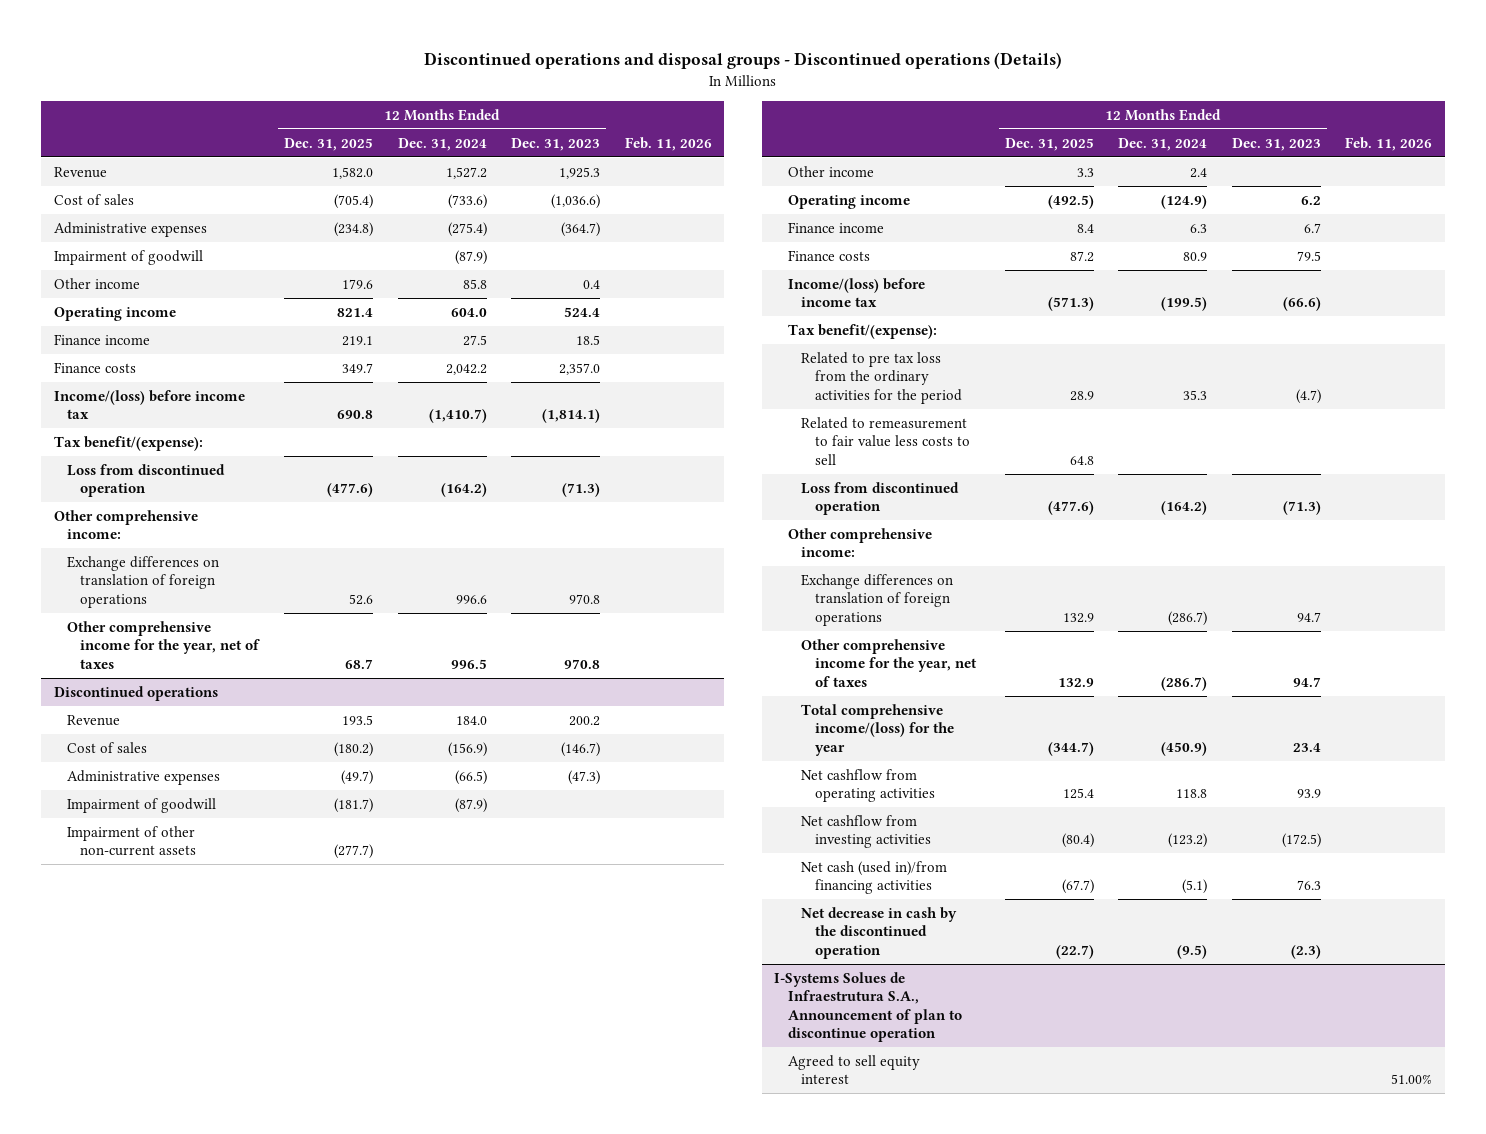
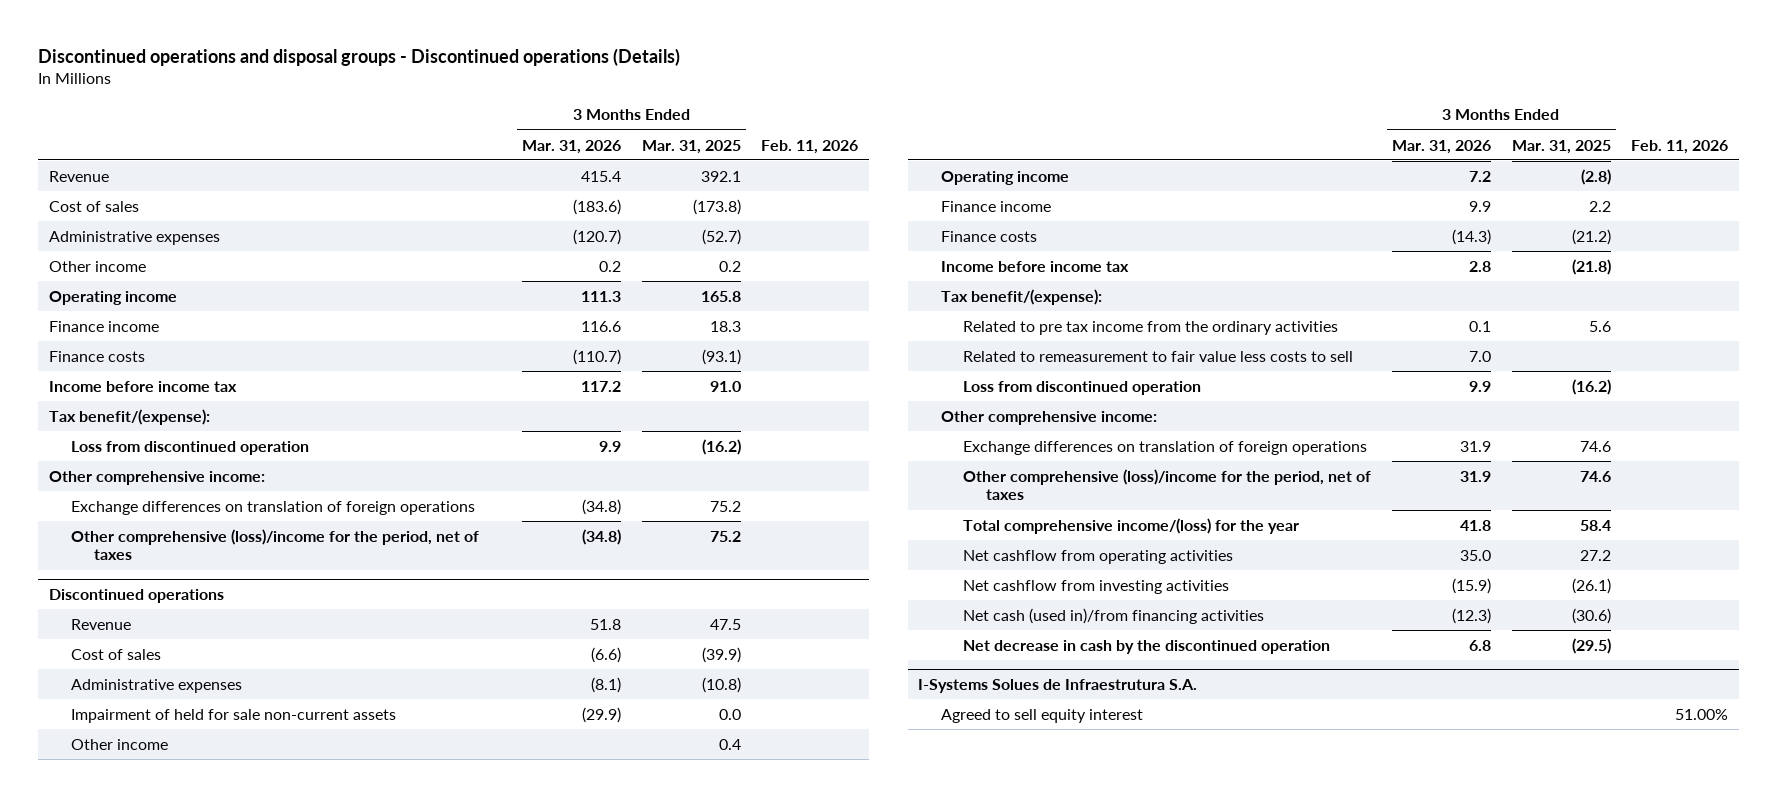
- | 12 Months Ended Dec. 31, 2025 | 12 Months Ended Dec. 31, 2024 | 12 Months Ended Dec. 31, 2023 | Feb. 11, 2026
+ | 3 Months Ended Mar. 31, 2026 | 3 Months Ended Mar. 31, 2025 | Feb. 11, 2026
- Impairment of goodwill | | (87.9) | |
- Income/(loss) before income tax | 690.8 | (1,410.7) | (1,814.1) |
+ Income before income tax | 117.2 | 91.0 |
- Other comprehensive income for the year, net of taxes | 68.7 | 996.5 | 970.8 |
+ Other comprehensive (loss)/income for the period, net of taxes | (34.8) | 75.2 |
@ Discontinued operations
- Impairment of goodwill | (181.7) | (87.9) | |
- Impairment of other non-current assets | (277.7) | | |
+ Impairment of held for sale non-current assets | (29.9) | 0.0 |
- Income/(loss) before income tax | (571.3) | (199.5) | (66.6) |
+ Income before income tax | 2.8 | (21.8) |
- Related to pre tax loss from the ordinary activities for the period | 28.9 | 35.3 | (4.7) |
+ Related to pre tax income from the ordinary activities | 0.1 | 5.6 |
- Other comprehensive income for the year, net of taxes | 132.9 | (286.7) | 94.7 |
+ Other comprehensive (loss)/income for the period, net of taxes | 31.9 | 74.6 |
- I-Systems Solues de Infraestrutura S.A., Announcement of plan to discontinue operation
+ I-Systems Solues de Infraestrutura S.A.

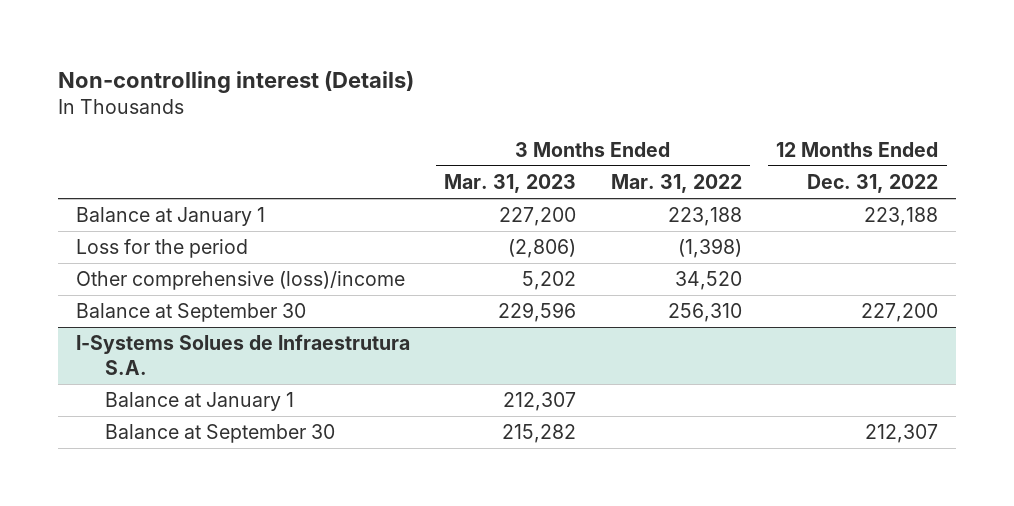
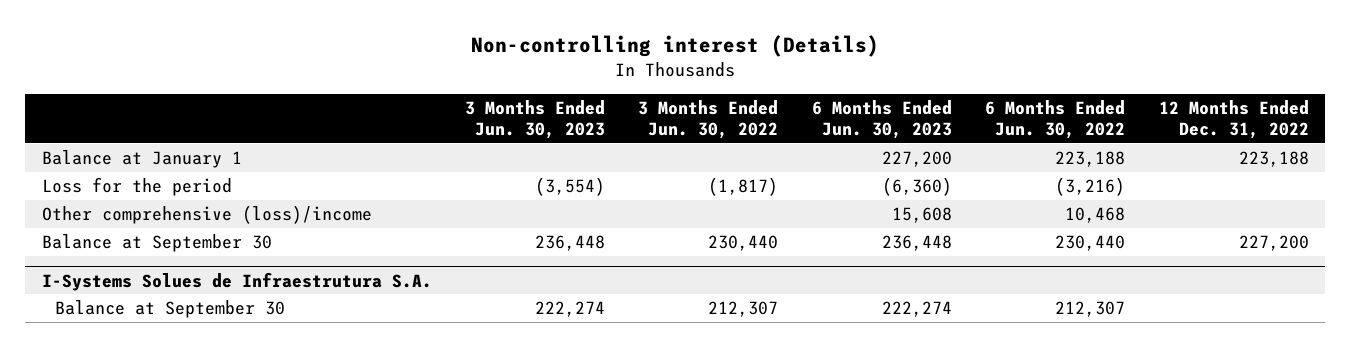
- | 3 Months Ended Mar. 31, 2023 | 3 Months Ended Mar. 31, 2022 | 12 Months Ended Dec. 31, 2022
+ | 3 Months Ended Jun. 30, 2023 | 3 Months Ended Jun. 30, 2022 | 6 Months Ended Jun. 30, 2023 | 6 Months Ended Jun. 30, 2022 | 12 Months Ended Dec. 31, 2022
@ I-Systems Solues de Infraestrutura S.A.
- Balance at January 1 | 212,307 | |
- Balance at September 30 | 215,282 | | 212,307
+ Balance at September 30 | 222,274 | 212,307 | 222,274 | 212,307 |

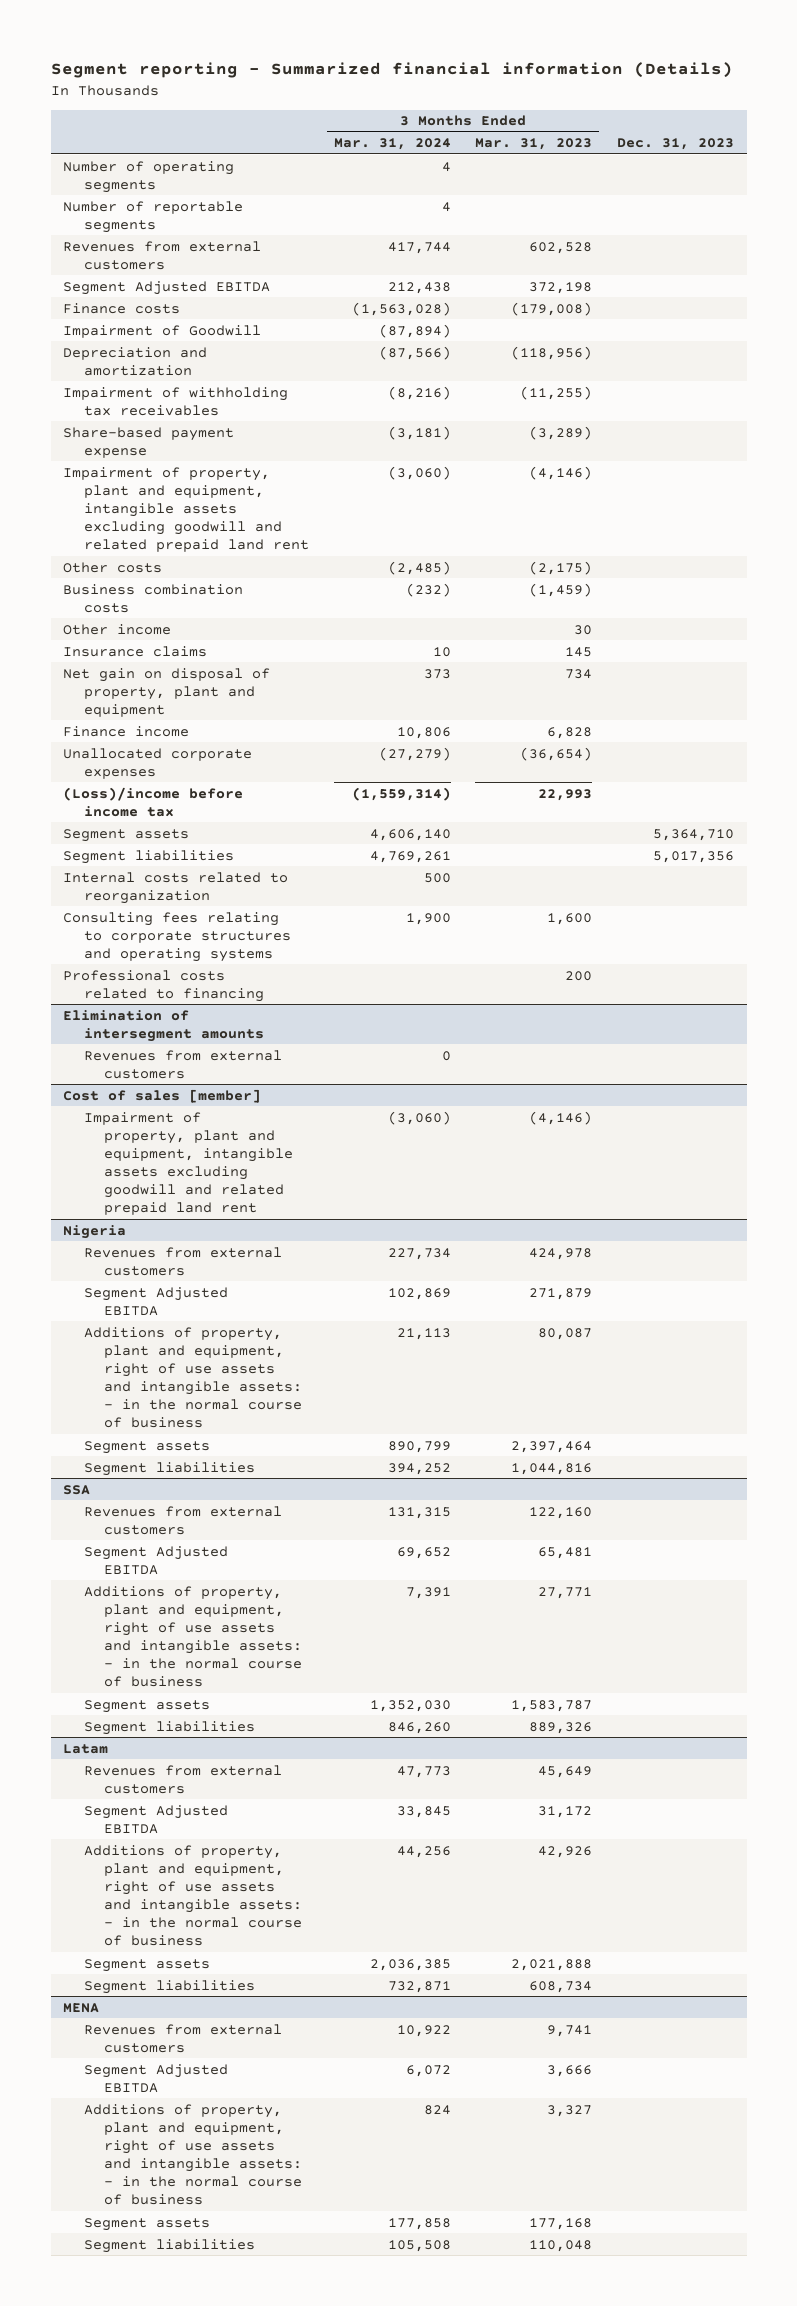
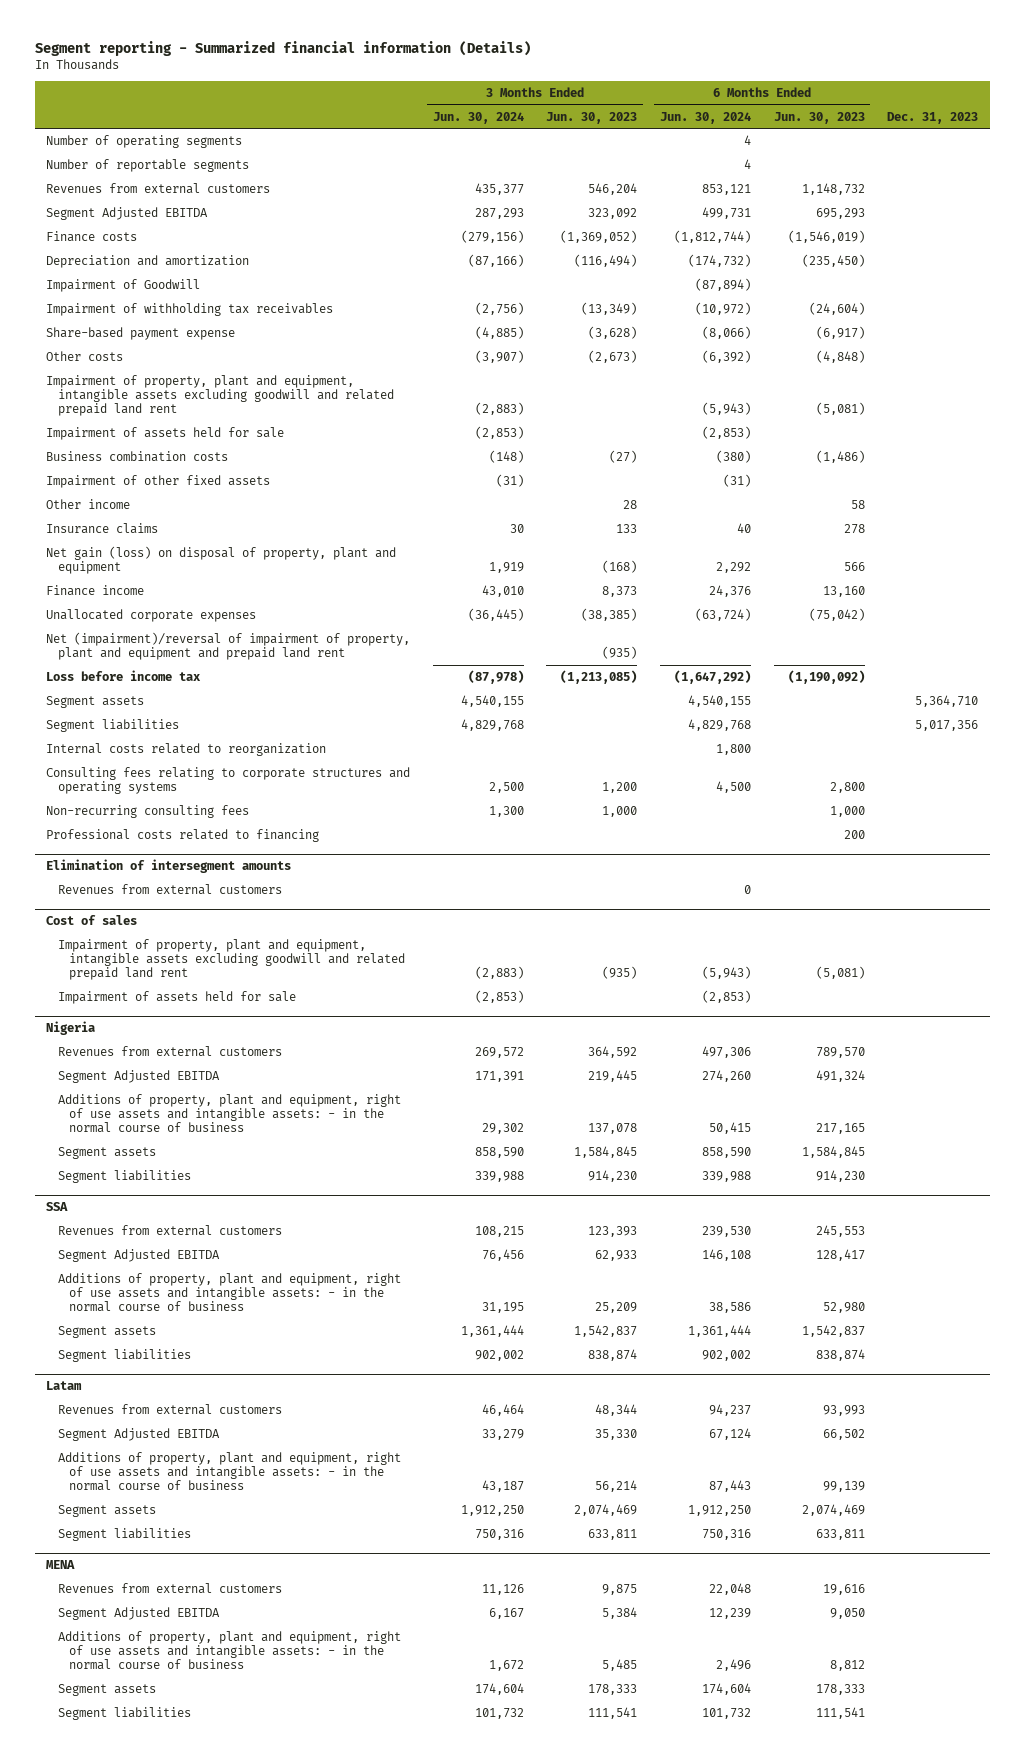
- | 3 Months Ended Mar. 31, 2024 | 3 Months Ended Mar. 31, 2023 | Dec. 31, 2023
+ | 3 Months Ended Jun. 30, 2024 | 3 Months Ended Jun. 30, 2023 | 6 Months Ended Jun. 30, 2024 | 6 Months Ended Jun. 30, 2023 | Dec. 31, 2023
moved down: Impairment of Goodwill | | | (87,894) | |
moved down: Impairment of property, plant and equipment, intangible assets excluding goodwill and related prepaid land rent | (2,883) | | (5,943) | (5,081) |
+ Impairment of assets held for sale | (2,853) | | (2,853) | |
+ Impairment of other fixed assets | (31) | | (31) | |
- Net gain on disposal of property, plant and equipment | 373 | 734 |
+ Net gain (loss) on disposal of property, plant and equipment | 1,919 | (168) | 2,292 | 566 |
- (Loss)/income before income tax | (1,559,314) | 22,993 |
+ Net (impairment)/reversal of impairment of property, plant and equipment and prepaid land rent | | (935) | | |
+ Loss before income tax | (87,978) | (1,213,085) | (1,647,292) | (1,190,092) |
+ Non-recurring consulting fees | 1,300 | 1,000 | | 1,000 |
- Cost of sales [member]
+ Cost of sales
+ Impairment of assets held for sale | (2,853) | | (2,853) | |

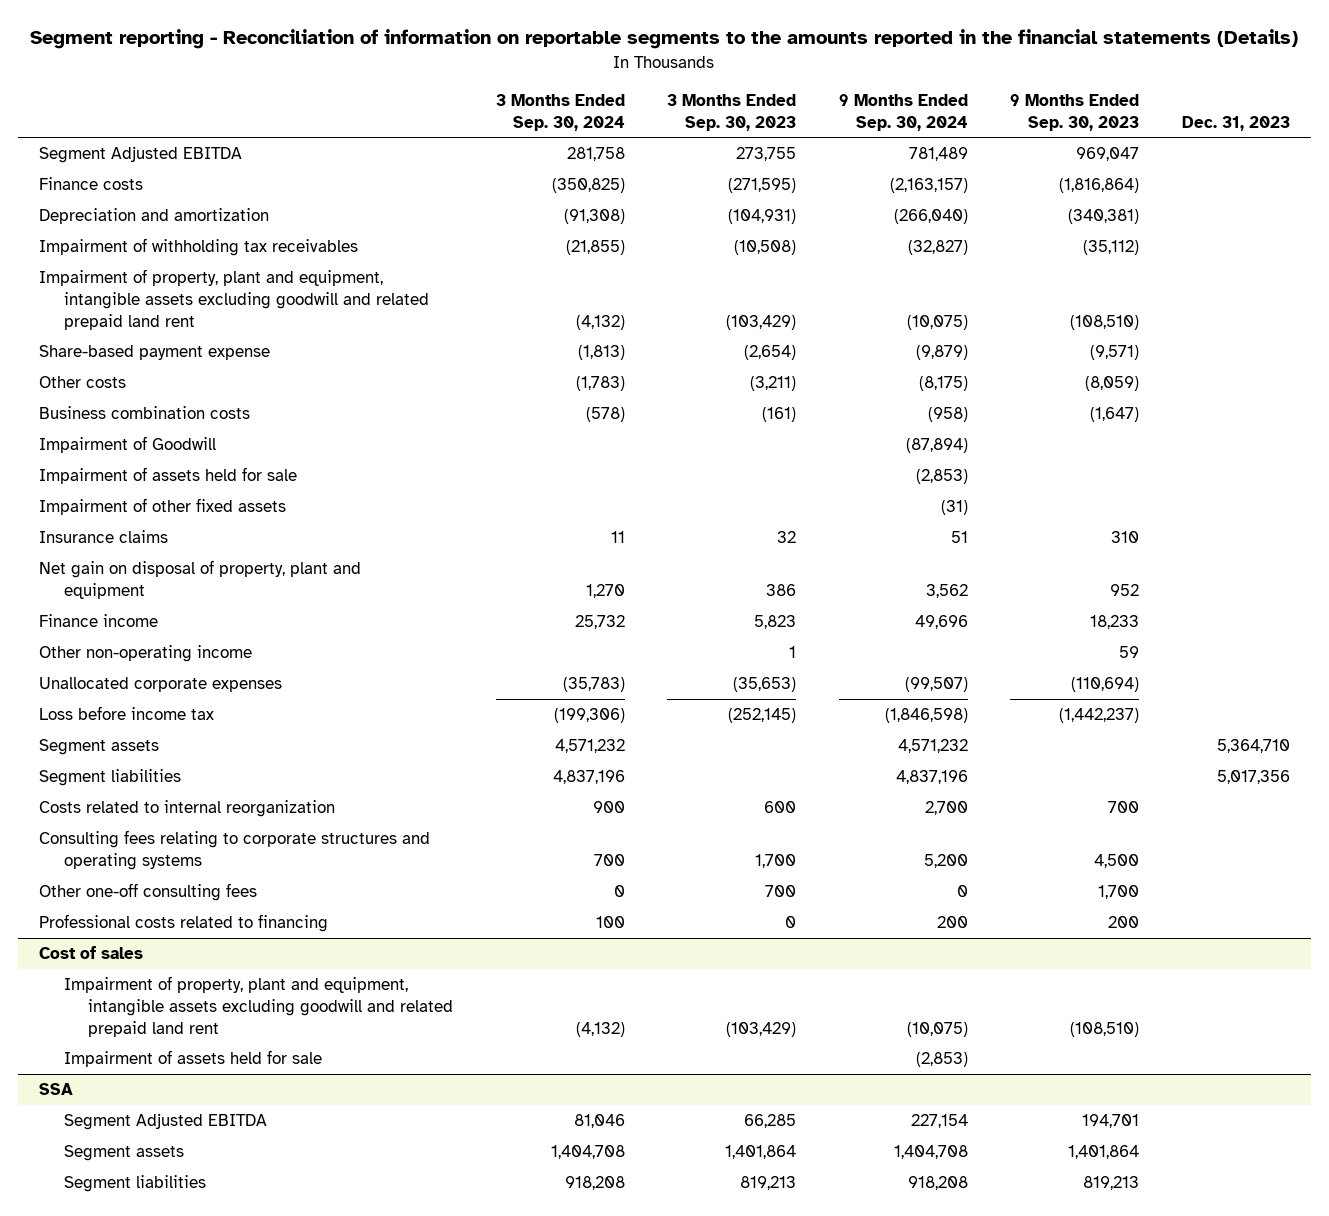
- Segment reporting - Summarized financial information (Details)
+ Segment reporting - Reconciliation of information on reportable segments to the amounts reported in the financial statements (Details)
- | 3 Months Ended Jun. 30, 2024 | 3 Months Ended Jun. 30, 2023 | 6 Months Ended Jun. 30, 2024 | 6 Months Ended Jun. 30, 2023 | Dec. 31, 2023
+ | 3 Months Ended Sep. 30, 2024 | 3 Months Ended Sep. 30, 2023 | 9 Months Ended Sep. 30, 2024 | 9 Months Ended Sep. 30, 2023 | Dec. 31, 2023
- Number of operating segments | | | 4 | |
- Number of reportable segments | | | 4 | |
- Revenues from external customers | 435,377 | 546,204 | 853,121 | 1,148,732 |
moved up: Impairment of property, plant and equipment, intangible assets excluding goodwill and related prepaid land rent | (4,132) | (103,429) | (10,075) | (108,510) |
moved down: Impairment of Goodwill | | | (87,894) | |
moved down: Impairment of assets held for sale | | | (2,853) | |
- Other income | | 28 | | 58 |
- Net gain (loss) on disposal of property, plant and equipment | 1,919 | (168) | 2,292 | 566 |
+ Net gain on disposal of property, plant and equipment | 1,270 | 386 | 3,562 | 952 |
+ Other non-operating income | | 1 | | 59 |
- Net (impairment)/reversal of impairment of property, plant and equipment and prepaid land rent | | (935) | | |
- Internal costs related to reorganization | | | 1,800 | |
+ Costs related to internal reorganization | 900 | 600 | 2,700 | 700 |
- Non-recurring consulting fees | 1,300 | 1,000 | | 1,000 |
+ Other one-off consulting fees | 0 | 700 | 0 | 1,700 |
- Elimination of intersegment amounts
- Revenues from external customers | | | 0 | |
- Nigeria
- Revenues from external customers | 269,572 | 364,592 | 497,306 | 789,570 |
- Segment Adjusted EBITDA | 171,391 | 219,445 | 274,260 | 491,324 |
- Additions of property, plant and equipment, right of use assets and intangible assets: - in the normal course of business | 29,302 | 137,078 | 50,415 | 217,165 |
- Segment assets | 858,590 | 1,584,845 | 858,590 | 1,584,845 |
- Segment liabilities | 339,988 | 914,230 | 339,988 | 914,230 |
@ SSA
- Revenues from external customers | 108,215 | 123,393 | 239,530 | 245,553 |
- Additions of property, plant and equipment, right of use assets and intangible assets: - in the normal course of business | 31,195 | 25,209 | 38,586 | 52,980 |
- Latam
- Revenues from external customers | 46,464 | 48,344 | 94,237 | 93,993 |
- Segment Adjusted EBITDA | 33,279 | 35,330 | 67,124 | 66,502 |
- Additions of property, plant and equipment, right of use assets and intangible assets: - in the normal course of business | 43,187 | 56,214 | 87,443 | 99,139 |
- Segment assets | 1,912,250 | 2,074,469 | 1,912,250 | 2,074,469 |
- Segment liabilities | 750,316 | 633,811 | 750,316 | 633,811 |
- MENA
- Revenues from external customers | 11,126 | 9,875 | 22,048 | 19,616 |
- Segment Adjusted EBITDA | 6,167 | 5,384 | 12,239 | 9,050 |
- Additions of property, plant and equipment, right of use assets and intangible assets: - in the normal course of business | 1,672 | 5,485 | 2,496 | 8,812 |
- Segment assets | 174,604 | 178,333 | 174,604 | 178,333 |
- Segment liabilities | 101,732 | 111,541 | 101,732 | 111,541 |

